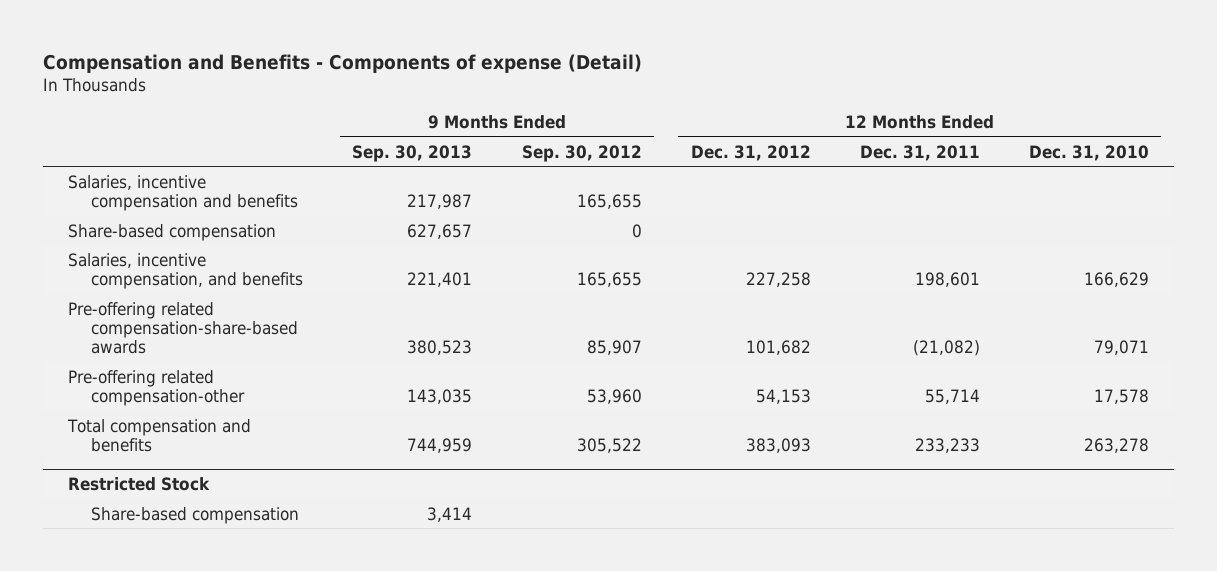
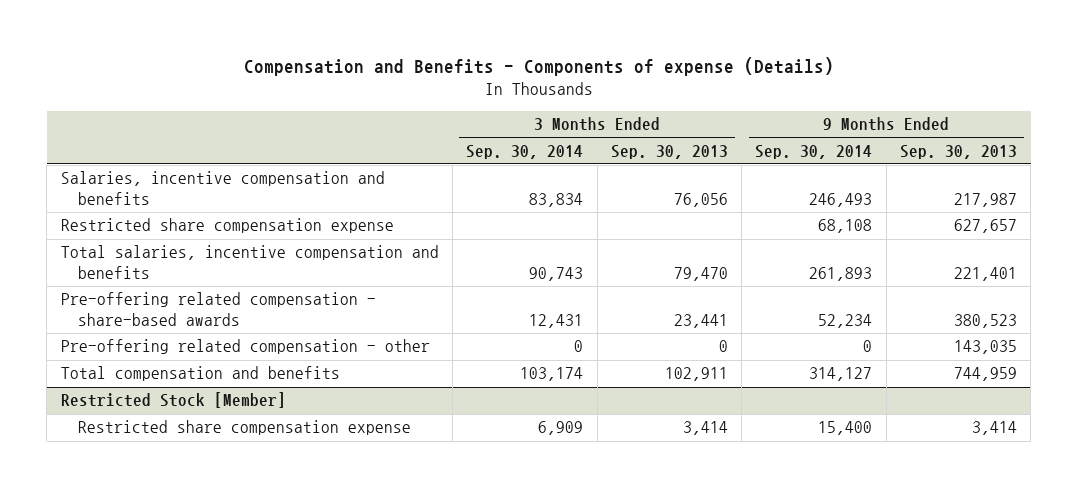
- Compensation and Benefits - Components of expense (Detail)
+ Compensation and Benefits - Components of expense (Details)
- | 9 Months Ended Sep. 30, 2013 | 9 Months Ended Sep. 30, 2012 | 12 Months Ended Dec. 31, 2012 | 12 Months Ended Dec. 31, 2011 | 12 Months Ended Dec. 31, 2010
+ | 3 Months Ended Sep. 30, 2014 | 3 Months Ended Sep. 30, 2013 | 9 Months Ended Sep. 30, 2014 | 9 Months Ended Sep. 30, 2013
- Share-based compensation | 627,657 | 0 | | |
- Salaries, incentive compensation, and benefits | 221,401 | 165,655 | 227,258 | 198,601 | 166,629
- Pre-offering related compensation-share-based awards | 380,523 | 85,907 | 101,682 | (21,082) | 79,071
- Pre-offering related compensation-other | 143,035 | 53,960 | 54,153 | 55,714 | 17,578
+ Restricted share compensation expense | | | 68,108 | 627,657
+ Total salaries, incentive compensation and benefits | 90,743 | 79,470 | 261,893 | 221,401
+ Pre-offering related compensation - share-based awards | 12,431 | 23,441 | 52,234 | 380,523
+ Pre-offering related compensation - other | 0 | 0 | 0 | 143,035
- Restricted Stock
- Share-based compensation | 3,414 | | | |
+ Restricted Stock [Member]
+ Restricted share compensation expense | 6,909 | 3,414 | 15,400 | 3,414

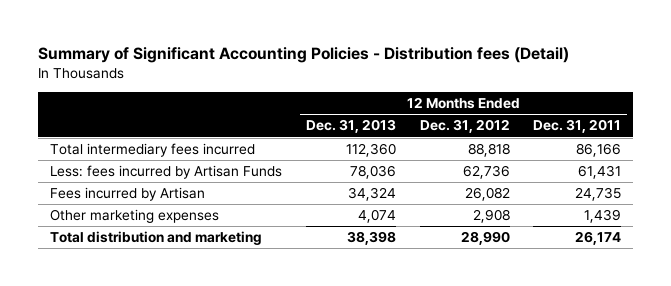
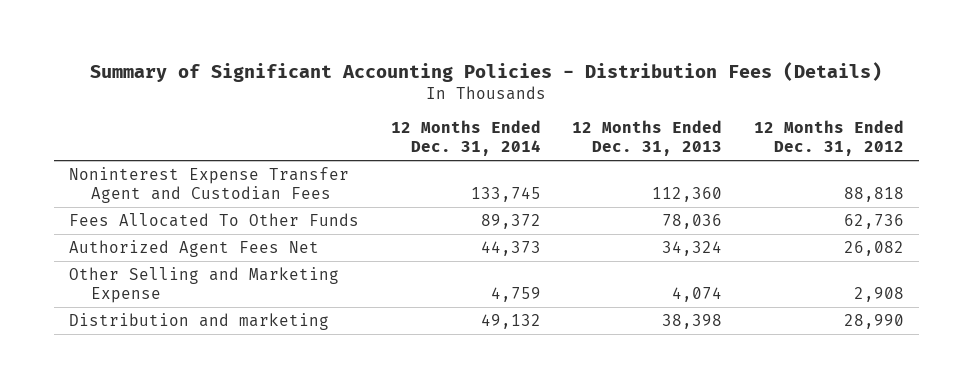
- Summary of Significant Accounting Policies - Distribution fees (Detail)
+ Summary of Significant Accounting Policies - Distribution Fees (Details)
- | 12 Months Ended Dec. 31, 2013 | 12 Months Ended Dec. 31, 2012 | 12 Months Ended Dec. 31, 2011
+ | 12 Months Ended Dec. 31, 2014 | 12 Months Ended Dec. 31, 2013 | 12 Months Ended Dec. 31, 2012
- Total intermediary fees incurred | 112,360 | 88,818 | 86,166
- Less: fees incurred by Artisan Funds | 78,036 | 62,736 | 61,431
- Fees incurred by Artisan | 34,324 | 26,082 | 24,735
- Other marketing expenses | 4,074 | 2,908 | 1,439
- Total distribution and marketing | 38,398 | 28,990 | 26,174
+ Noninterest Expense Transfer Agent and Custodian Fees | 133,745 | 112,360 | 88,818
+ Fees Allocated To Other Funds | 89,372 | 78,036 | 62,736
+ Authorized Agent Fees Net | 44,373 | 34,324 | 26,082
+ Other Selling and Marketing Expense | 4,759 | 4,074 | 2,908
+ Distribution and marketing | 49,132 | 38,398 | 28,990

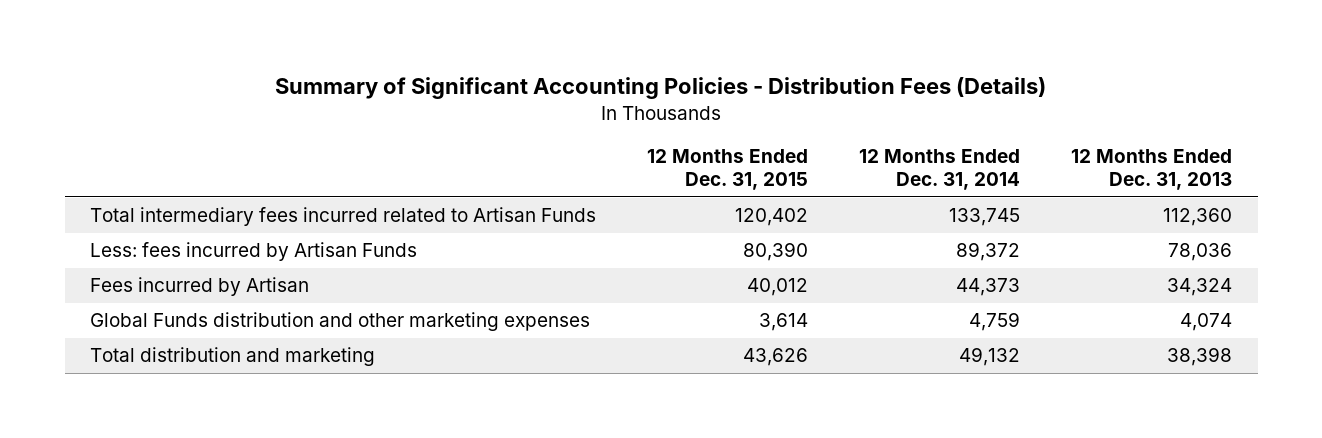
- | 12 Months Ended Dec. 31, 2014 | 12 Months Ended Dec. 31, 2013 | 12 Months Ended Dec. 31, 2012
+ | 12 Months Ended Dec. 31, 2015 | 12 Months Ended Dec. 31, 2014 | 12 Months Ended Dec. 31, 2013
- Noninterest Expense Transfer Agent and Custodian Fees | 133,745 | 112,360 | 88,818
- Fees Allocated To Other Funds | 89,372 | 78,036 | 62,736
- Authorized Agent Fees Net | 44,373 | 34,324 | 26,082
- Other Selling and Marketing Expense | 4,759 | 4,074 | 2,908
- Distribution and marketing | 49,132 | 38,398 | 28,990
+ Total intermediary fees incurred related to Artisan Funds | 120,402 | 133,745 | 112,360
+ Less: fees incurred by Artisan Funds | 80,390 | 89,372 | 78,036
+ Fees incurred by Artisan | 40,012 | 44,373 | 34,324
+ Global Funds distribution and other marketing expenses | 3,614 | 4,759 | 4,074
+ Total distribution and marketing | 43,626 | 49,132 | 38,398

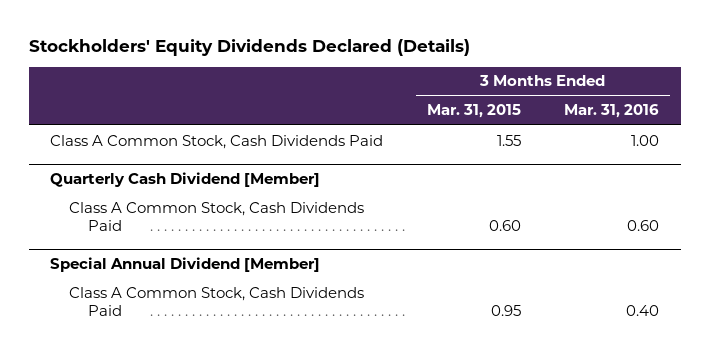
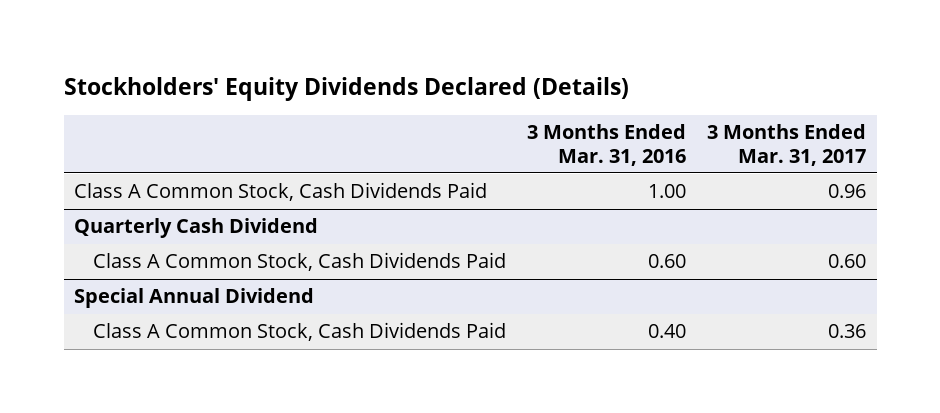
- | 3 Months Ended Mar. 31, 2015 | 3 Months Ended Mar. 31, 2016
+ | 3 Months Ended Mar. 31, 2016 | 3 Months Ended Mar. 31, 2017
- Quarterly Cash Dividend [Member]
+ Quarterly Cash Dividend
- Special Annual Dividend [Member]
+ Special Annual Dividend

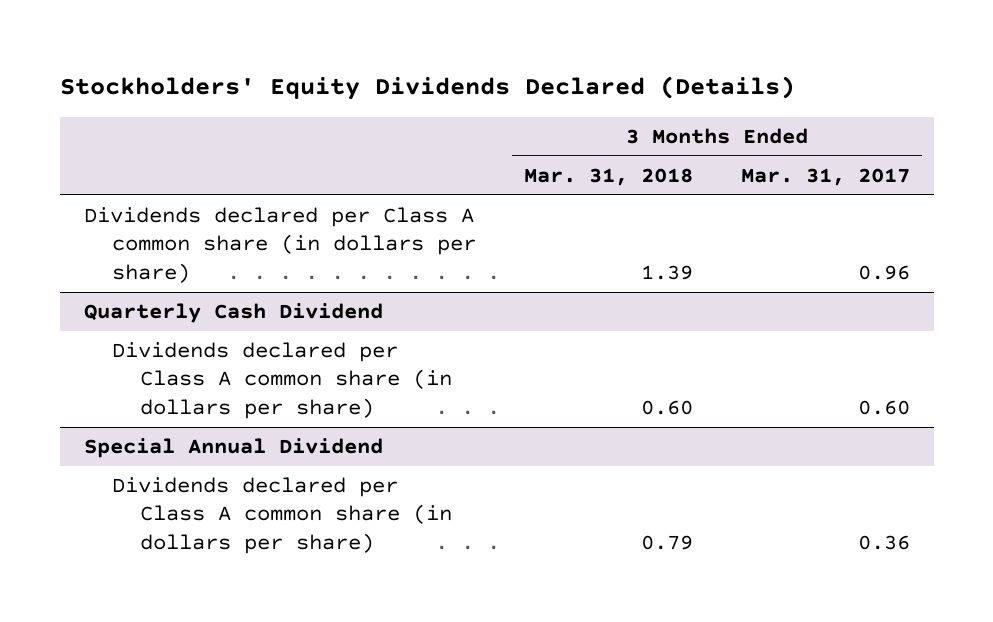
- | 3 Months Ended Mar. 31, 2016 | 3 Months Ended Mar. 31, 2017
+ | 3 Months Ended Mar. 31, 2018 | 3 Months Ended Mar. 31, 2017
- Class A Common Stock, Cash Dividends Paid | 1.00 | 0.96
+ Dividends declared per Class A common share (in dollars per share) | 1.39 | 0.96
@ Quarterly Cash Dividend
- Class A Common Stock, Cash Dividends Paid | 0.60 | 0.60
+ Dividends declared per Class A common share (in dollars per share) | 0.60 | 0.60
@ Special Annual Dividend
- Class A Common Stock, Cash Dividends Paid | 0.40 | 0.36
+ Dividends declared per Class A common share (in dollars per share) | 0.79 | 0.36

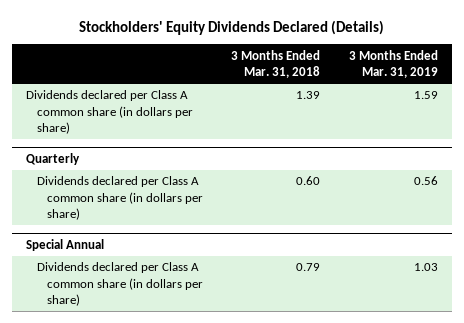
- | 3 Months Ended Mar. 31, 2018 | 3 Months Ended Mar. 31, 2017
+ | 3 Months Ended Mar. 31, 2018 | 3 Months Ended Mar. 31, 2019
- Quarterly Cash Dividend
+ Quarterly
- Special Annual Dividend
+ Special Annual

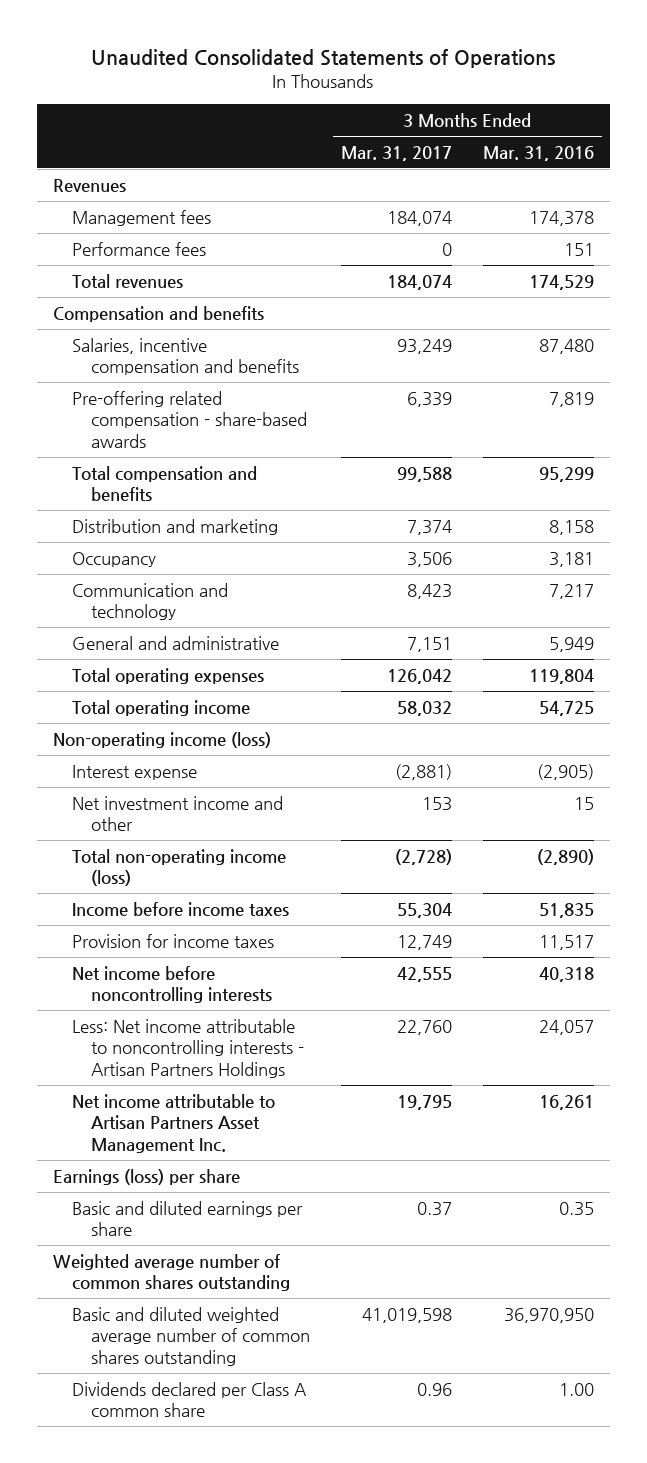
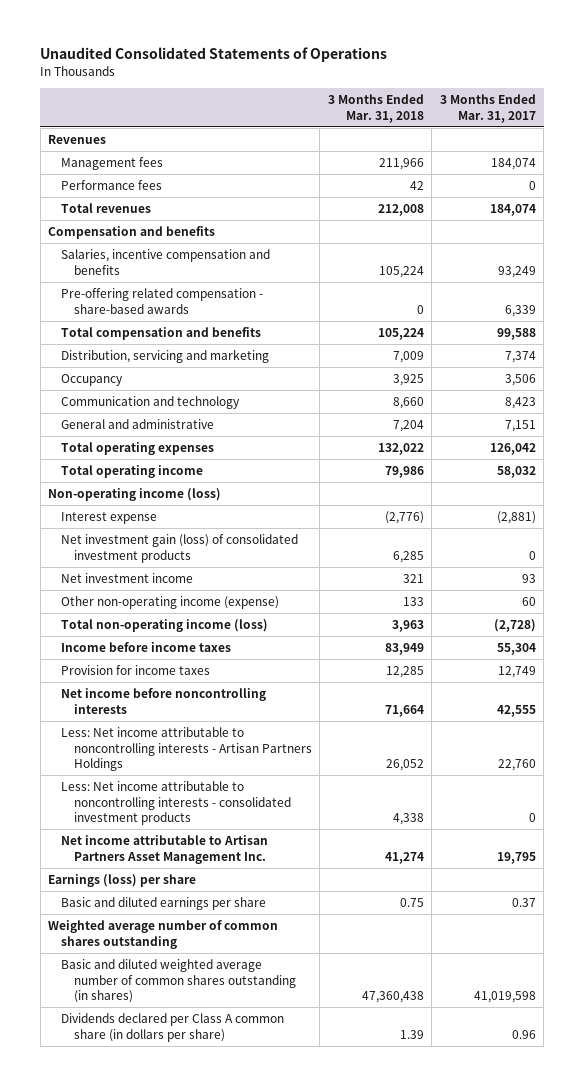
- | 3 Months Ended Mar. 31, 2017 | 3 Months Ended Mar. 31, 2016
+ | 3 Months Ended Mar. 31, 2018 | 3 Months Ended Mar. 31, 2017
- Distribution and marketing | 7,374 | 8,158
+ Distribution, servicing and marketing | 7,009 | 7,374
- Net investment income and other | 153 | 15
+ Net investment gain (loss) of consolidated investment products | 6,285 | 0
+ Net investment income | 321 | 93
+ Other non-operating income (expense) | 133 | 60
+ Less: Net income attributable to noncontrolling interests - consolidated investment products | 4,338 | 0
- Basic and diluted weighted average number of common shares outstanding | 41,019,598 | 36,970,950
- Dividends declared per Class A common share | 0.96 | 1.00
+ Basic and diluted weighted average number of common shares outstanding (in shares) | 47,360,438 | 41,019,598
+ Dividends declared per Class A common share (in dollars per share) | 1.39 | 0.96

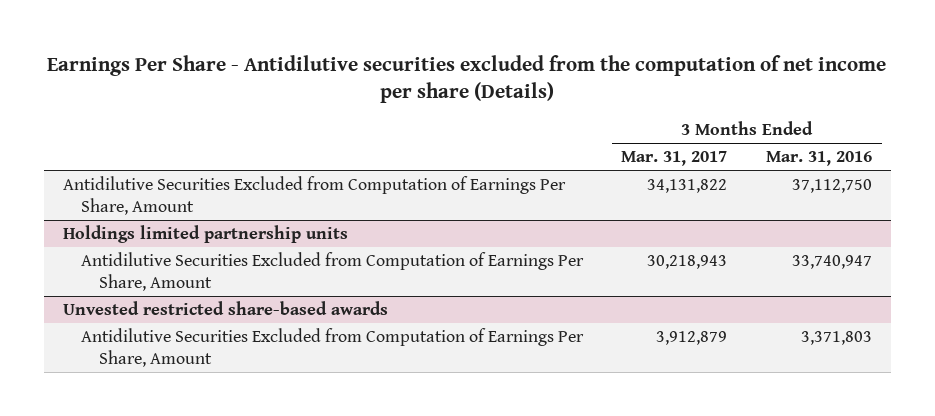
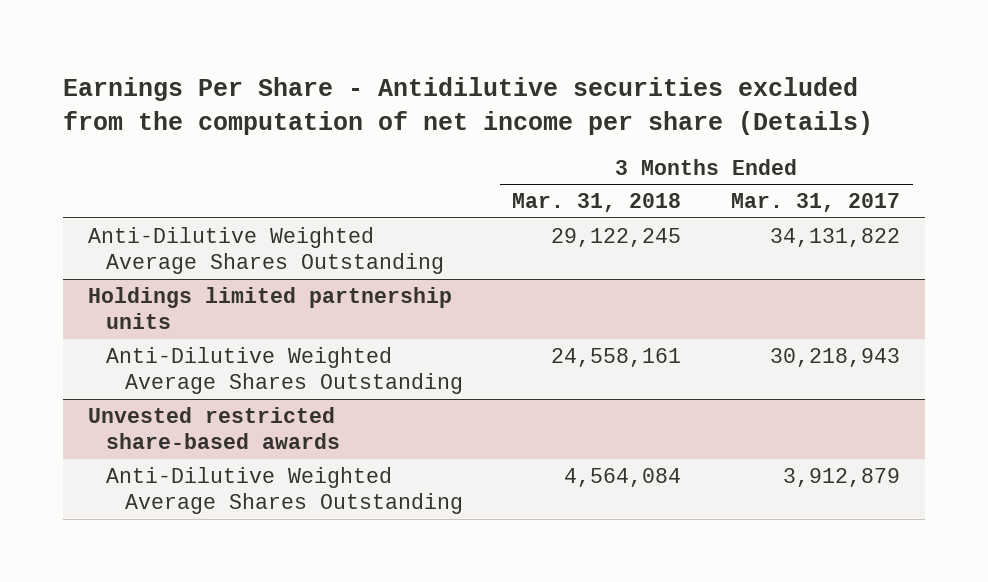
- | 3 Months Ended Mar. 31, 2017 | 3 Months Ended Mar. 31, 2016
+ | 3 Months Ended Mar. 31, 2018 | 3 Months Ended Mar. 31, 2017
- Antidilutive Securities Excluded from Computation of Earnings Per Share, Amount | 34,131,822 | 37,112,750
+ Anti-Dilutive Weighted Average Shares Outstanding | 29,122,245 | 34,131,822
@ Holdings limited partnership units
- Antidilutive Securities Excluded from Computation of Earnings Per Share, Amount | 30,218,943 | 33,740,947
+ Anti-Dilutive Weighted Average Shares Outstanding | 24,558,161 | 30,218,943
@ Unvested restricted share-based awards
- Antidilutive Securities Excluded from Computation of Earnings Per Share, Amount | 3,912,879 | 3,371,803
+ Anti-Dilutive Weighted Average Shares Outstanding | 4,564,084 | 3,912,879

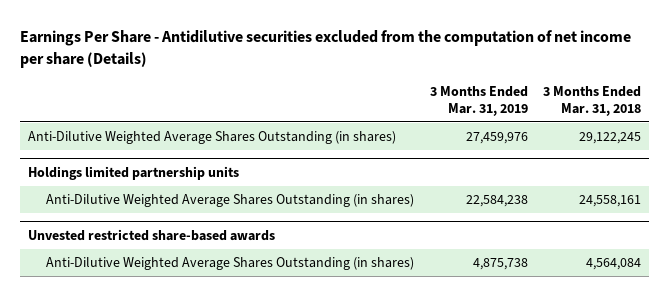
- | 3 Months Ended Mar. 31, 2018 | 3 Months Ended Mar. 31, 2017
+ | 3 Months Ended Mar. 31, 2019 | 3 Months Ended Mar. 31, 2018
- Anti-Dilutive Weighted Average Shares Outstanding | 29,122,245 | 34,131,822
+ Anti-Dilutive Weighted Average Shares Outstanding (in shares) | 27,459,976 | 29,122,245
@ Holdings limited partnership units
- Anti-Dilutive Weighted Average Shares Outstanding | 24,558,161 | 30,218,943
+ Anti-Dilutive Weighted Average Shares Outstanding (in shares) | 22,584,238 | 24,558,161
@ Unvested restricted share-based awards
- Anti-Dilutive Weighted Average Shares Outstanding | 4,564,084 | 3,912,879
+ Anti-Dilutive Weighted Average Shares Outstanding (in shares) | 4,875,738 | 4,564,084

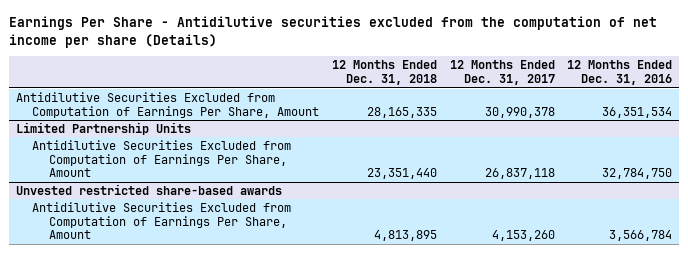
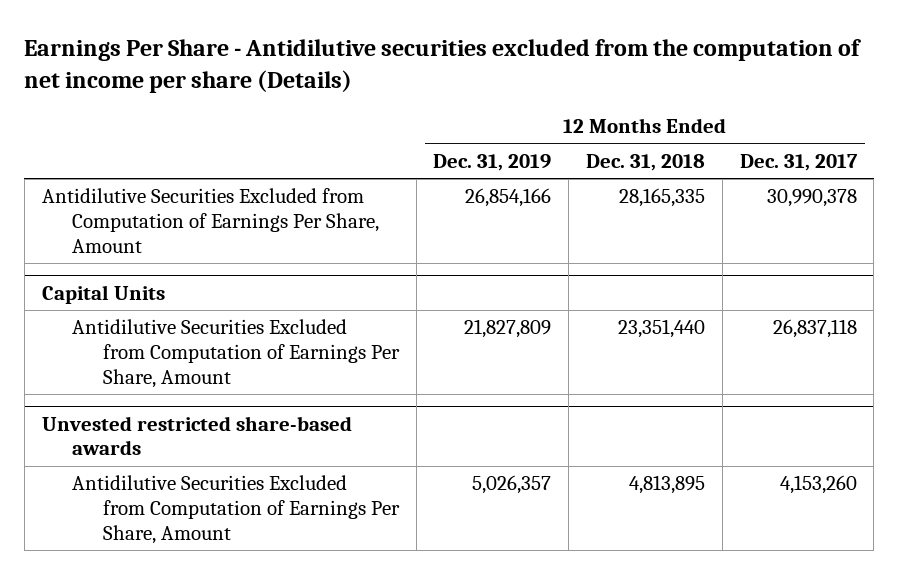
- | 12 Months Ended Dec. 31, 2018 | 12 Months Ended Dec. 31, 2017 | 12 Months Ended Dec. 31, 2016
+ | 12 Months Ended Dec. 31, 2019 | 12 Months Ended Dec. 31, 2018 | 12 Months Ended Dec. 31, 2017
- Limited Partnership Units
+ Capital Units

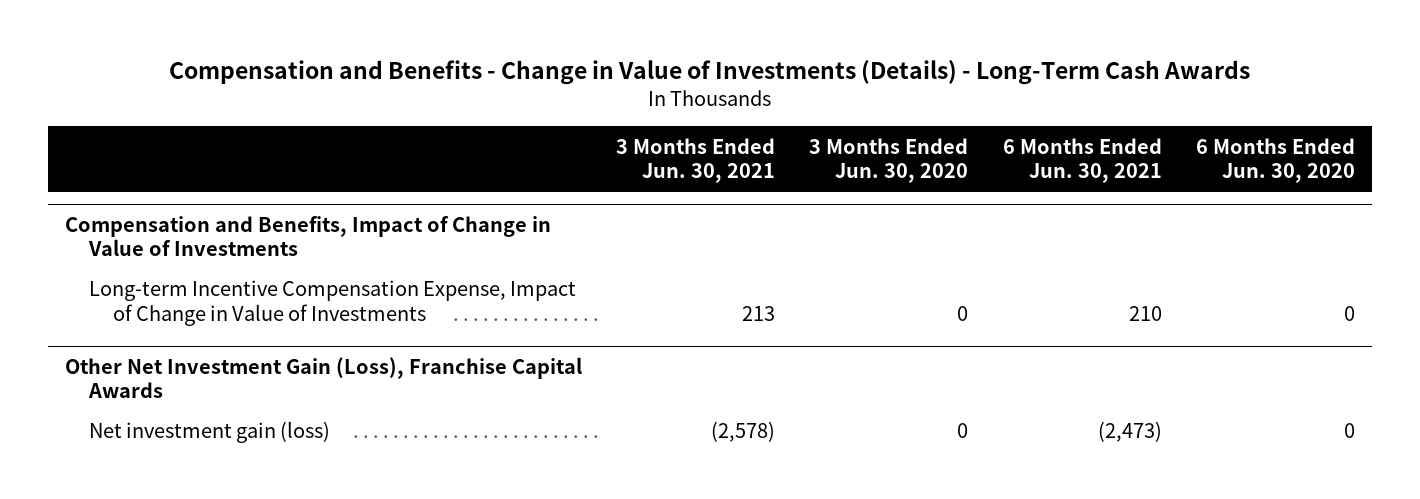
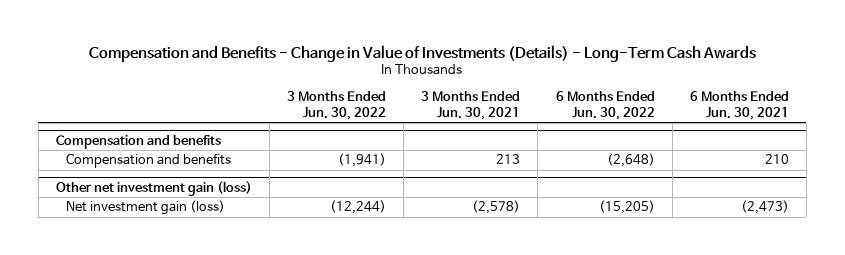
- | 3 Months Ended Jun. 30, 2021 | 3 Months Ended Jun. 30, 2020 | 6 Months Ended Jun. 30, 2021 | 6 Months Ended Jun. 30, 2020
+ | 3 Months Ended Jun. 30, 2022 | 3 Months Ended Jun. 30, 2021 | 6 Months Ended Jun. 30, 2022 | 6 Months Ended Jun. 30, 2021
- Compensation and Benefits, Impact of Change in Value of Investments
- Long-term Incentive Compensation Expense, Impact of Change in Value of Investments | 213 | 0 | 210 | 0
- Other Net Investment Gain (Loss), Franchise Capital Awards
+ Compensation and benefits
+ Compensation and benefits | (1,941) | 213 | (2,648) | 210
+ Other net investment gain (loss)

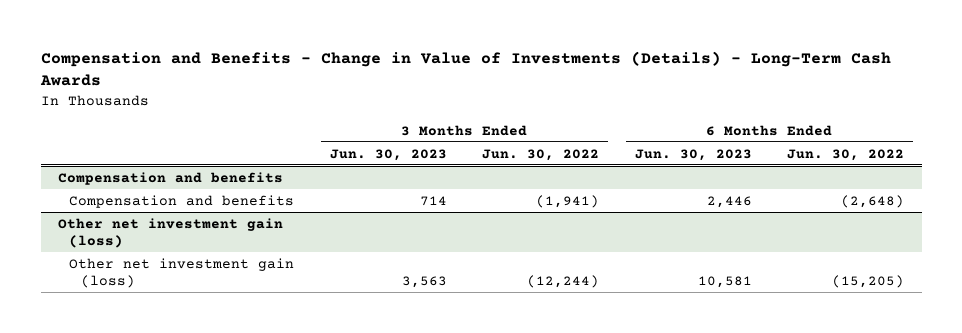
- | 3 Months Ended Jun. 30, 2022 | 3 Months Ended Jun. 30, 2021 | 6 Months Ended Jun. 30, 2022 | 6 Months Ended Jun. 30, 2021
+ | 3 Months Ended Jun. 30, 2023 | 3 Months Ended Jun. 30, 2022 | 6 Months Ended Jun. 30, 2023 | 6 Months Ended Jun. 30, 2022
@ Other net investment gain (loss)
- Net investment gain (loss) | (12,244) | (2,578) | (15,205) | (2,473)
+ Other net investment gain (loss) | 3,563 | (12,244) | 10,581 | (15,205)

